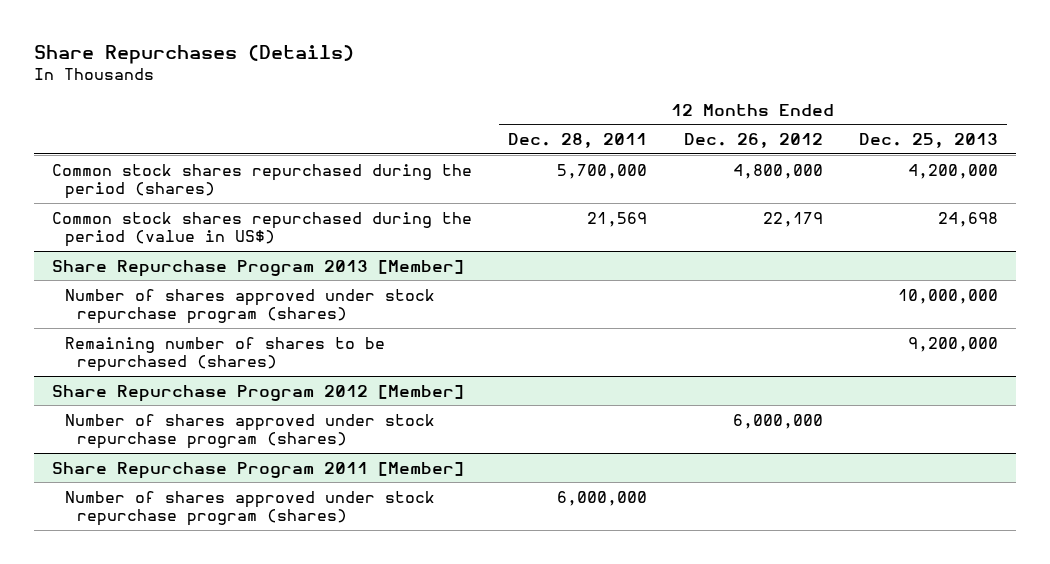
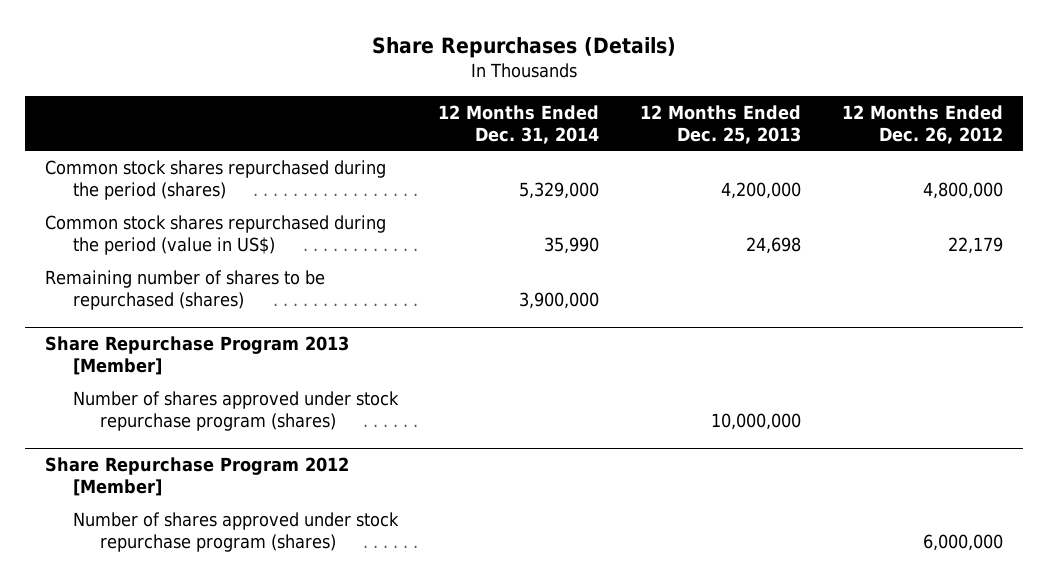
- | 12 Months Ended Dec. 28, 2011 | 12 Months Ended Dec. 26, 2012 | 12 Months Ended Dec. 25, 2013
+ | 12 Months Ended Dec. 31, 2014 | 12 Months Ended Dec. 25, 2013 | 12 Months Ended Dec. 26, 2012
+ Remaining number of shares to be repurchased (shares) | 3,900,000 | |
@ Share Repurchase Program 2013 [Member]
- Remaining number of shares to be repurchased (shares) | | | 9,200,000
- Share Repurchase Program 2011 [Member]
- Number of shares approved under stock repurchase program (shares) | 6,000,000 | |

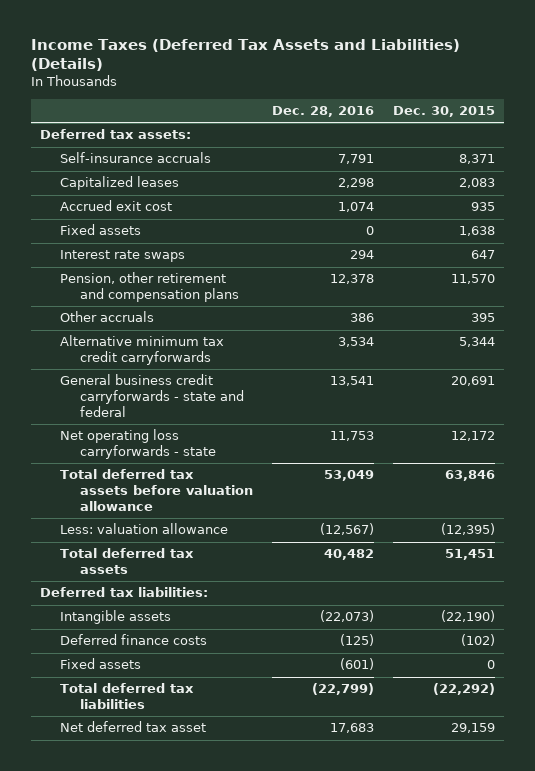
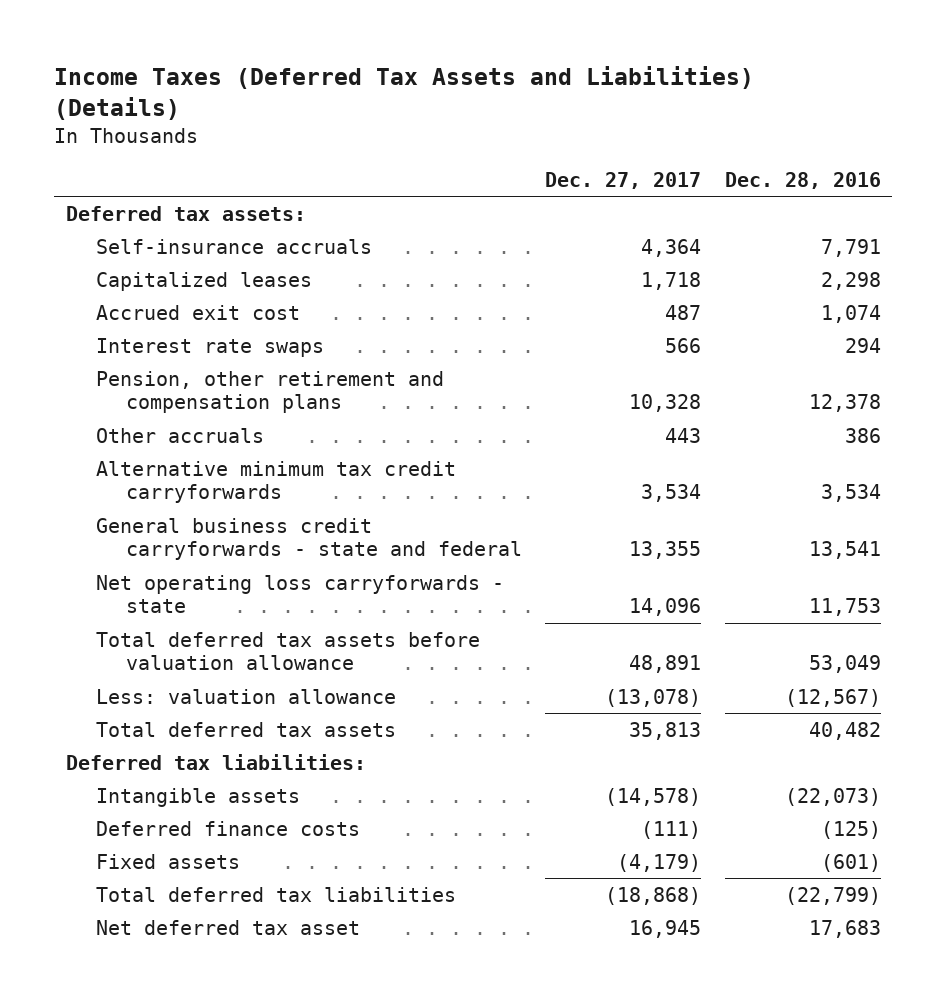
- | Dec. 28, 2016 | Dec. 30, 2015
+ | Dec. 27, 2017 | Dec. 28, 2016
- Fixed assets | 0 | 1,638

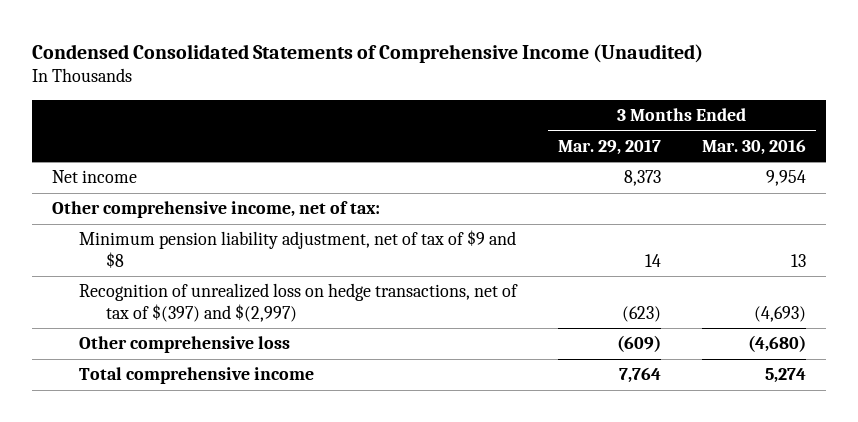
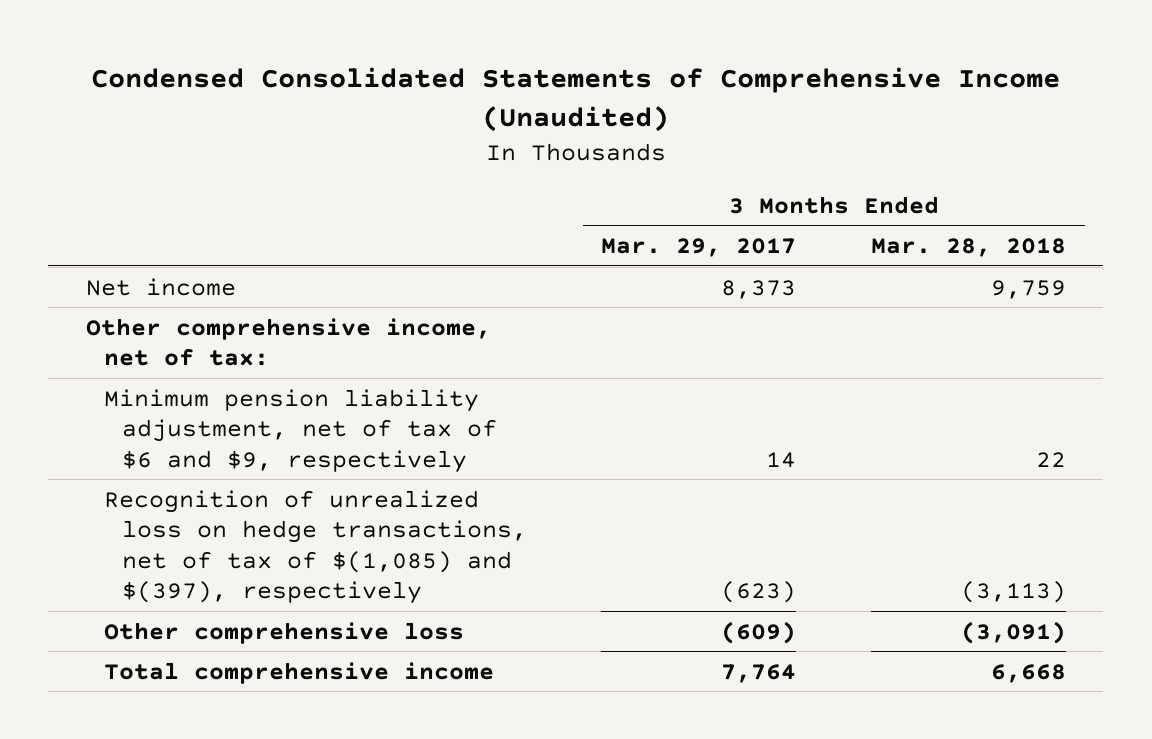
- | 3 Months Ended Mar. 29, 2017 | 3 Months Ended Mar. 30, 2016
+ | 3 Months Ended Mar. 29, 2017 | 3 Months Ended Mar. 28, 2018
- Minimum pension liability adjustment, net of tax of $9 and $8 | 14 | 13
- Recognition of unrealized loss on hedge transactions, net of tax of $(397) and $(2,997) | (623) | (4,693)
+ Minimum pension liability adjustment, net of tax of $6 and $9, respectively | 14 | 22
+ Recognition of unrealized loss on hedge transactions, net of tax of $(1,085) and $(397), respectively | (623) | (3,113)

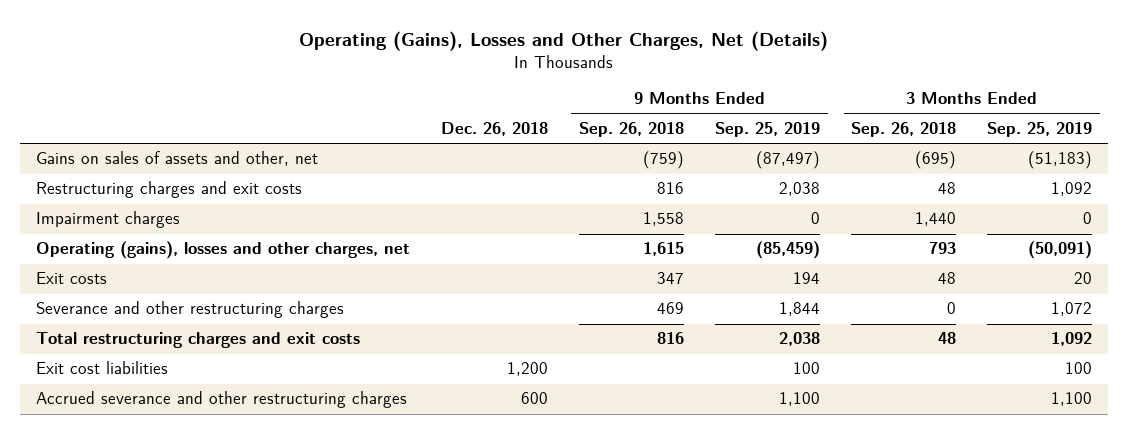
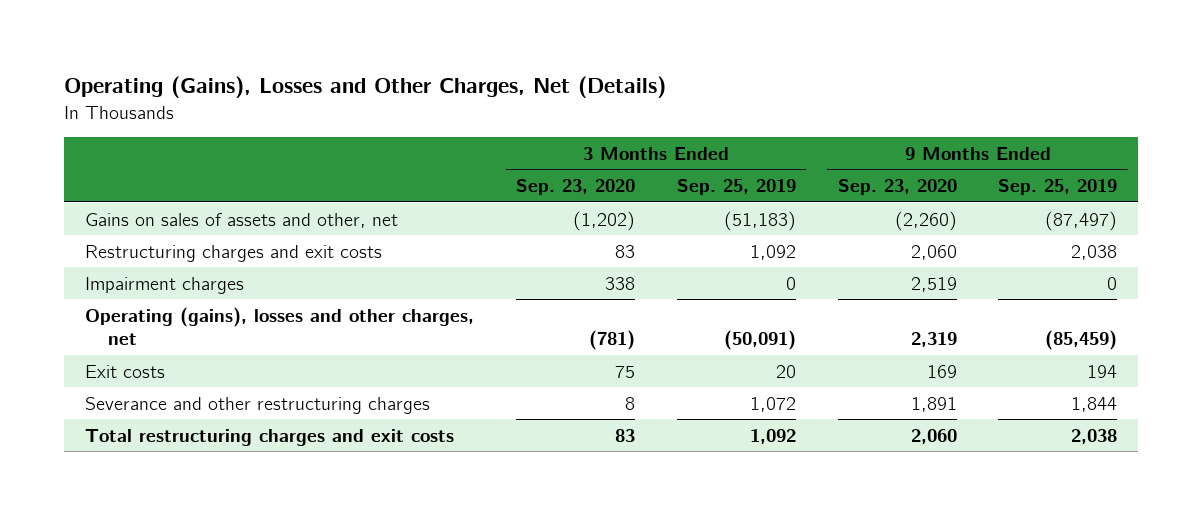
- | Dec. 26, 2018 | 9 Months Ended Sep. 26, 2018 | 9 Months Ended Sep. 25, 2019 | 3 Months Ended Sep. 26, 2018 | 3 Months Ended Sep. 25, 2019
+ | 3 Months Ended Sep. 23, 2020 | 3 Months Ended Sep. 25, 2019 | 9 Months Ended Sep. 23, 2020 | 9 Months Ended Sep. 25, 2019
- Exit cost liabilities | 1,200 | | 100 | | 100
- Accrued severance and other restructuring charges | 600 | | 1,100 | | 1,100

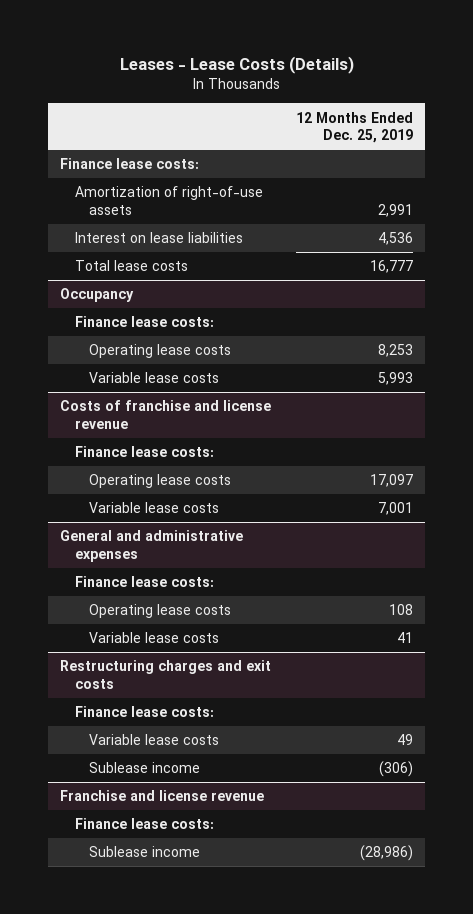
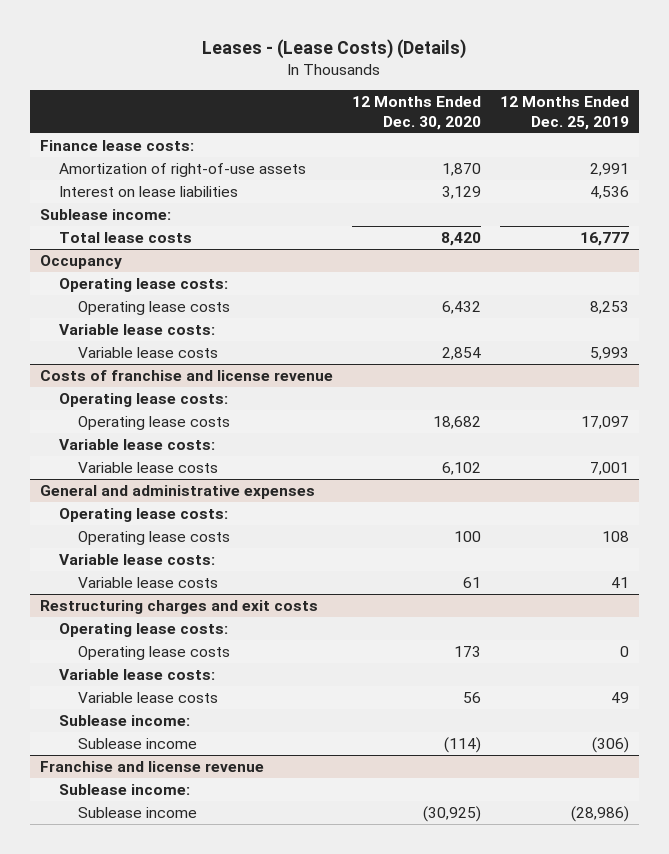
- Leases - Lease Costs (Details)
+ Leases - (Lease Costs) (Details)
- | 12 Months Ended Dec. 25, 2019
+ | 12 Months Ended Dec. 30, 2020 | 12 Months Ended Dec. 25, 2019
+ Sublease income:
@ Occupancy
- Finance lease costs:
+ Operating lease costs:
+ Variable lease costs:
@ Costs of franchise and license revenue
- Finance lease costs:
+ Operating lease costs:
+ Variable lease costs:
@ General and administrative expenses
- Finance lease costs:
+ Operating lease costs:
+ Variable lease costs:
@ Restructuring charges and exit costs
- Finance lease costs:
+ Operating lease costs:
+ Operating lease costs | 173 | 0
+ Variable lease costs:
+ Sublease income:
@ Franchise and license revenue
- Finance lease costs:
+ Sublease income:

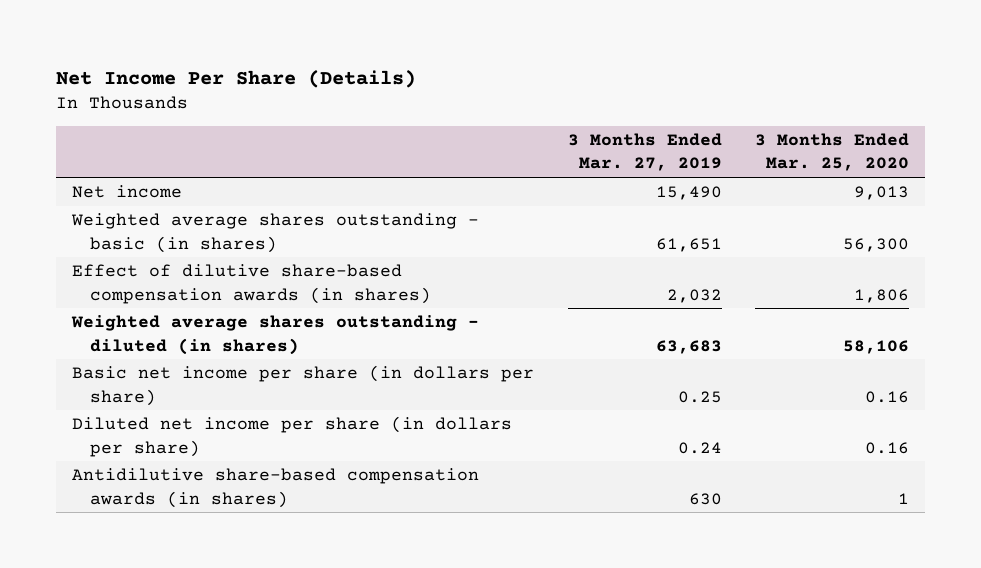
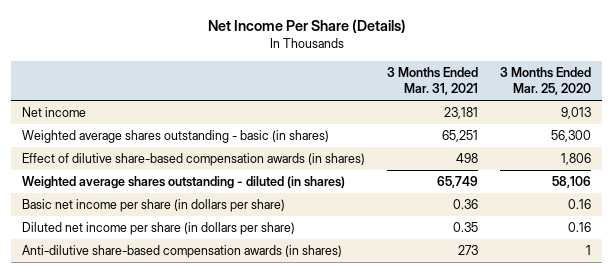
- | 3 Months Ended Mar. 27, 2019 | 3 Months Ended Mar. 25, 2020
+ | 3 Months Ended Mar. 31, 2021 | 3 Months Ended Mar. 25, 2020
- Antidilutive share-based compensation awards (in shares) | 630 | 1
+ Anti-dilutive share-based compensation awards (in shares) | 273 | 1

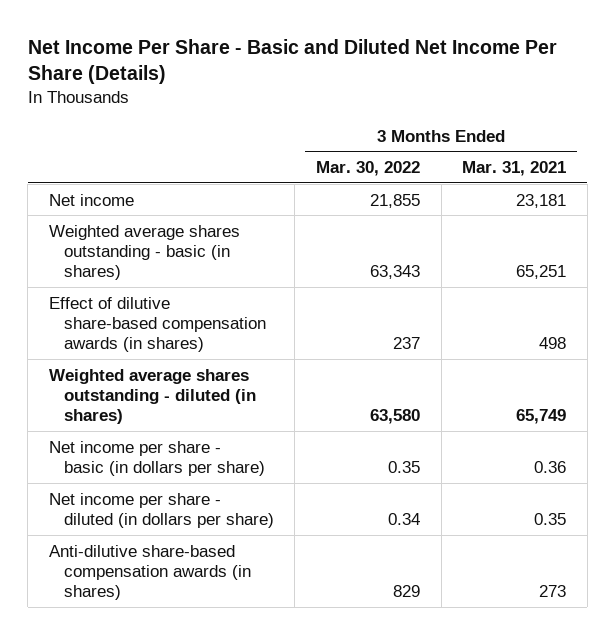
- Net Income Per Share (Details)
+ Net Income Per Share - Basic and Diluted Net Income Per Share (Details)
- | 3 Months Ended Mar. 31, 2021 | 3 Months Ended Mar. 25, 2020
+ | 3 Months Ended Mar. 30, 2022 | 3 Months Ended Mar. 31, 2021
- Basic net income per share (in dollars per share) | 0.36 | 0.16
- Diluted net income per share (in dollars per share) | 0.35 | 0.16
+ Net income per share - basic (in dollars per share) | 0.35 | 0.36
+ Net income per share - diluted (in dollars per share) | 0.34 | 0.35

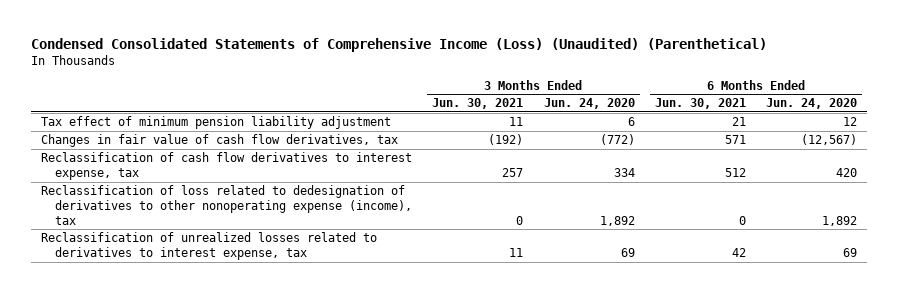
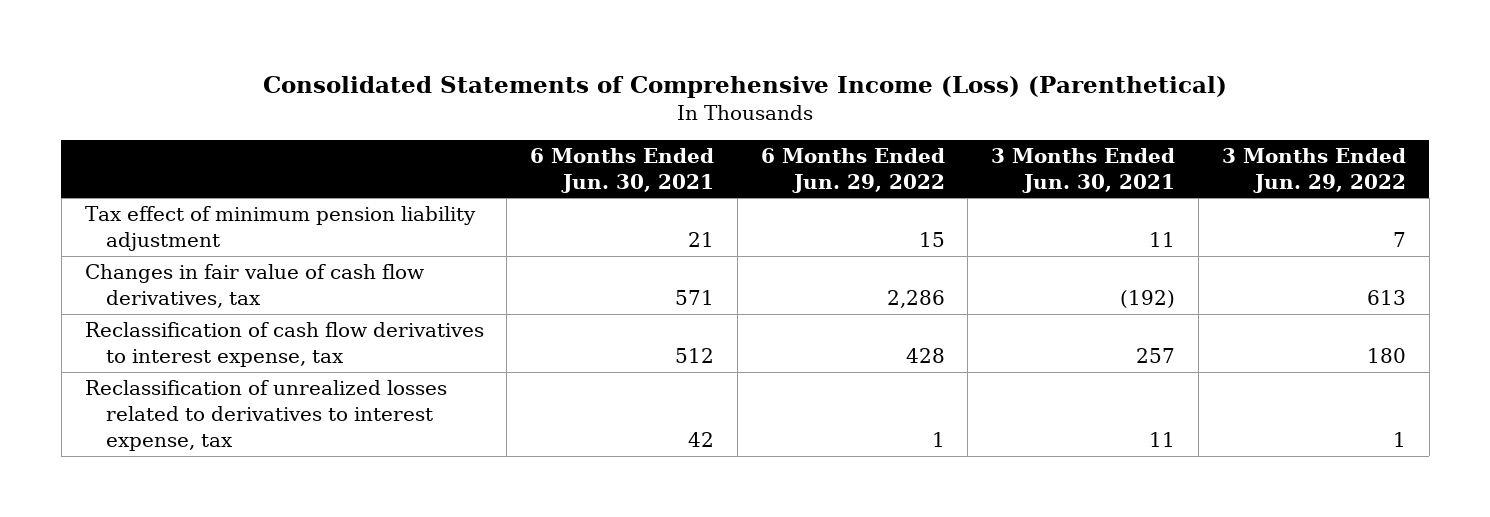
- Condensed Consolidated Statements of Comprehensive Income (Loss) (Unaudited) (Parenthetical)
+ Consolidated Statements of Comprehensive Income (Loss) (Parenthetical)
- | 3 Months Ended Jun. 30, 2021 | 3 Months Ended Jun. 24, 2020 | 6 Months Ended Jun. 30, 2021 | 6 Months Ended Jun. 24, 2020
+ | 6 Months Ended Jun. 30, 2021 | 6 Months Ended Jun. 29, 2022 | 3 Months Ended Jun. 30, 2021 | 3 Months Ended Jun. 29, 2022
- Reclassification of loss related to dedesignation of derivatives to other nonoperating expense (income), tax | 0 | 1,892 | 0 | 1,892

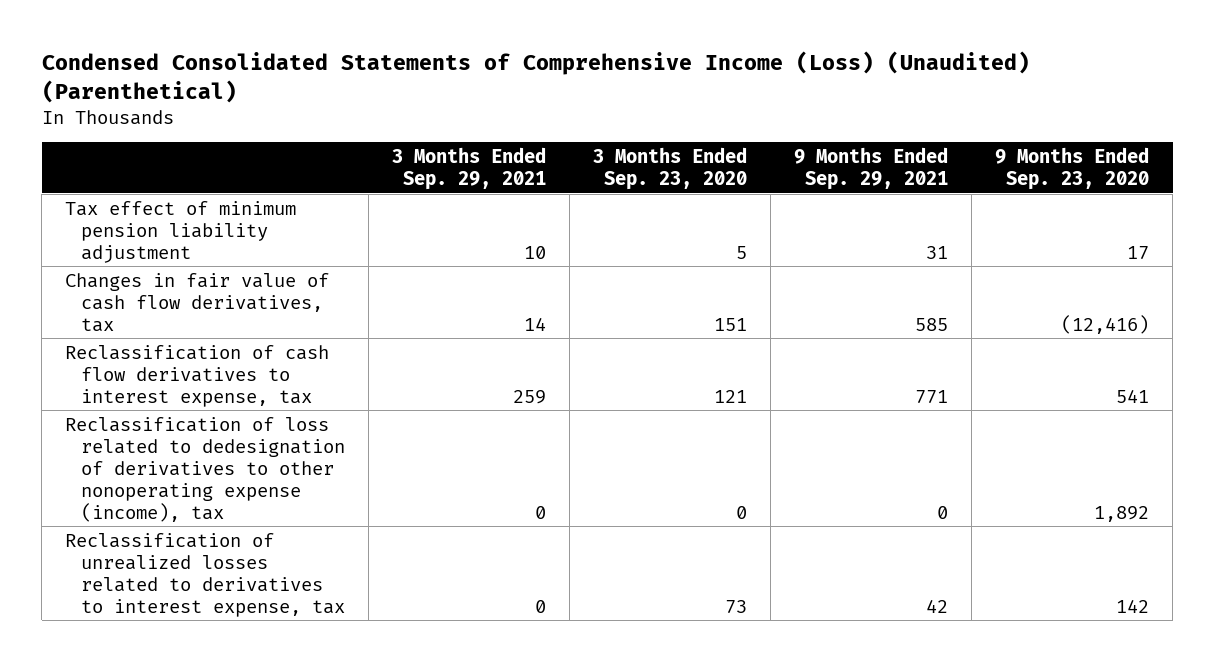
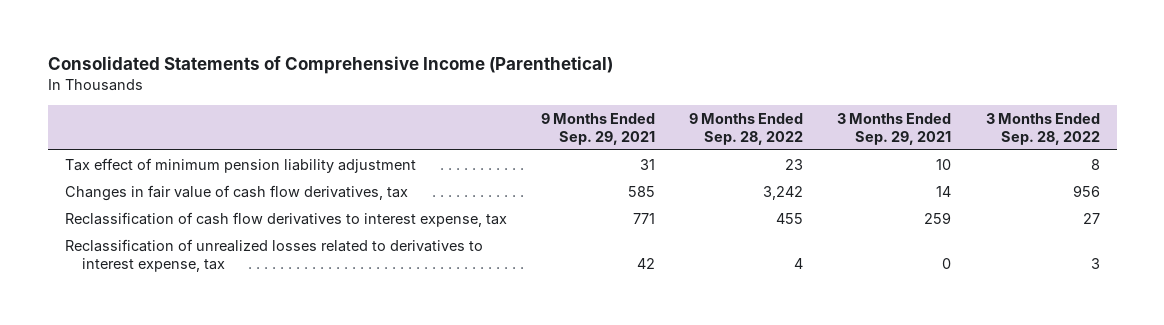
- Condensed Consolidated Statements of Comprehensive Income (Loss) (Unaudited) (Parenthetical)
+ Consolidated Statements of Comprehensive Income (Parenthetical)
- | 3 Months Ended Sep. 29, 2021 | 3 Months Ended Sep. 23, 2020 | 9 Months Ended Sep. 29, 2021 | 9 Months Ended Sep. 23, 2020
+ | 9 Months Ended Sep. 29, 2021 | 9 Months Ended Sep. 28, 2022 | 3 Months Ended Sep. 29, 2021 | 3 Months Ended Sep. 28, 2022
- Reclassification of loss related to dedesignation of derivatives to other nonoperating expense (income), tax | 0 | 0 | 0 | 1,892

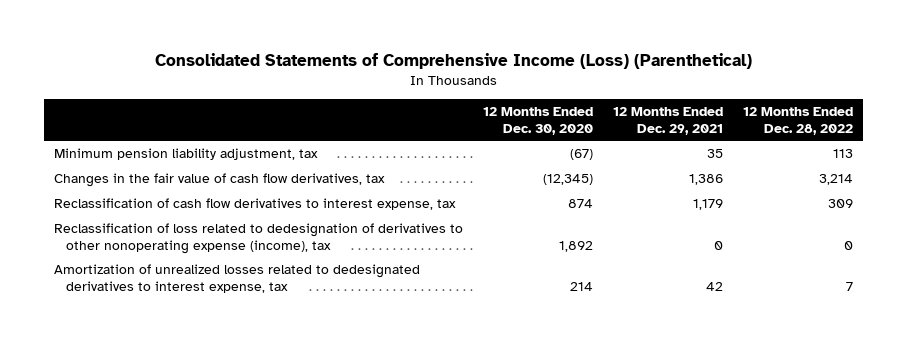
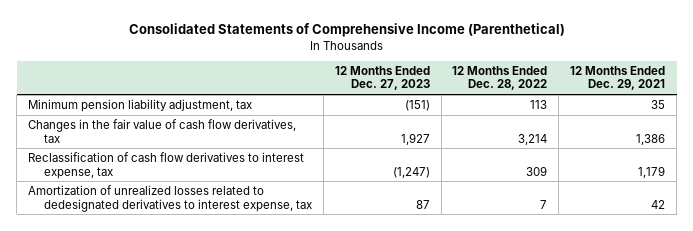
- Consolidated Statements of Comprehensive Income (Loss) (Parenthetical)
+ Consolidated Statements of Comprehensive Income (Parenthetical)
- | 12 Months Ended Dec. 30, 2020 | 12 Months Ended Dec. 29, 2021 | 12 Months Ended Dec. 28, 2022
+ | 12 Months Ended Dec. 27, 2023 | 12 Months Ended Dec. 28, 2022 | 12 Months Ended Dec. 29, 2021
- Reclassification of loss related to dedesignation of derivatives to other nonoperating expense (income), tax | 1,892 | 0 | 0

